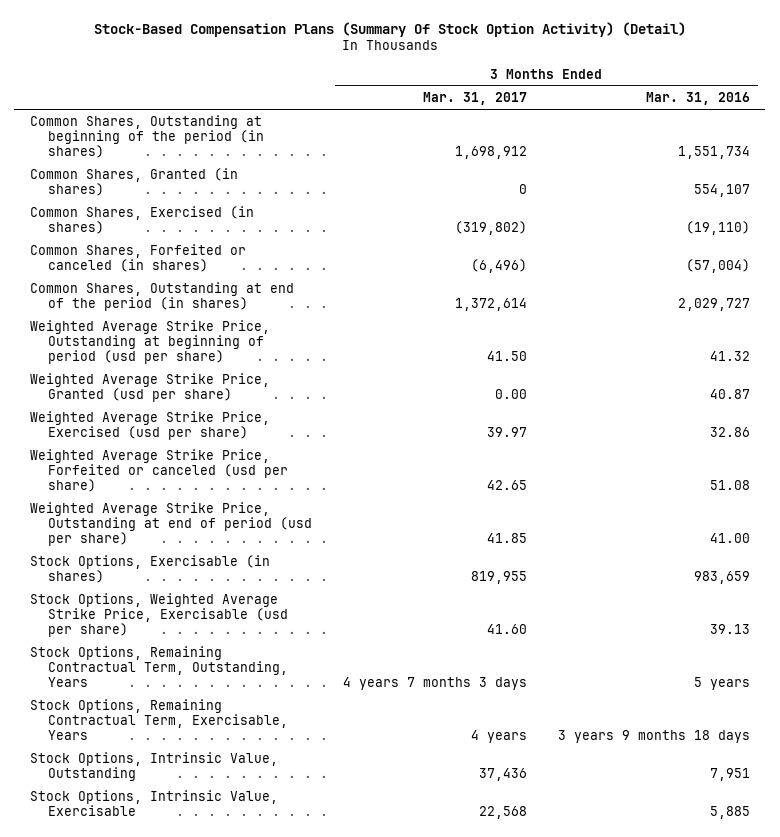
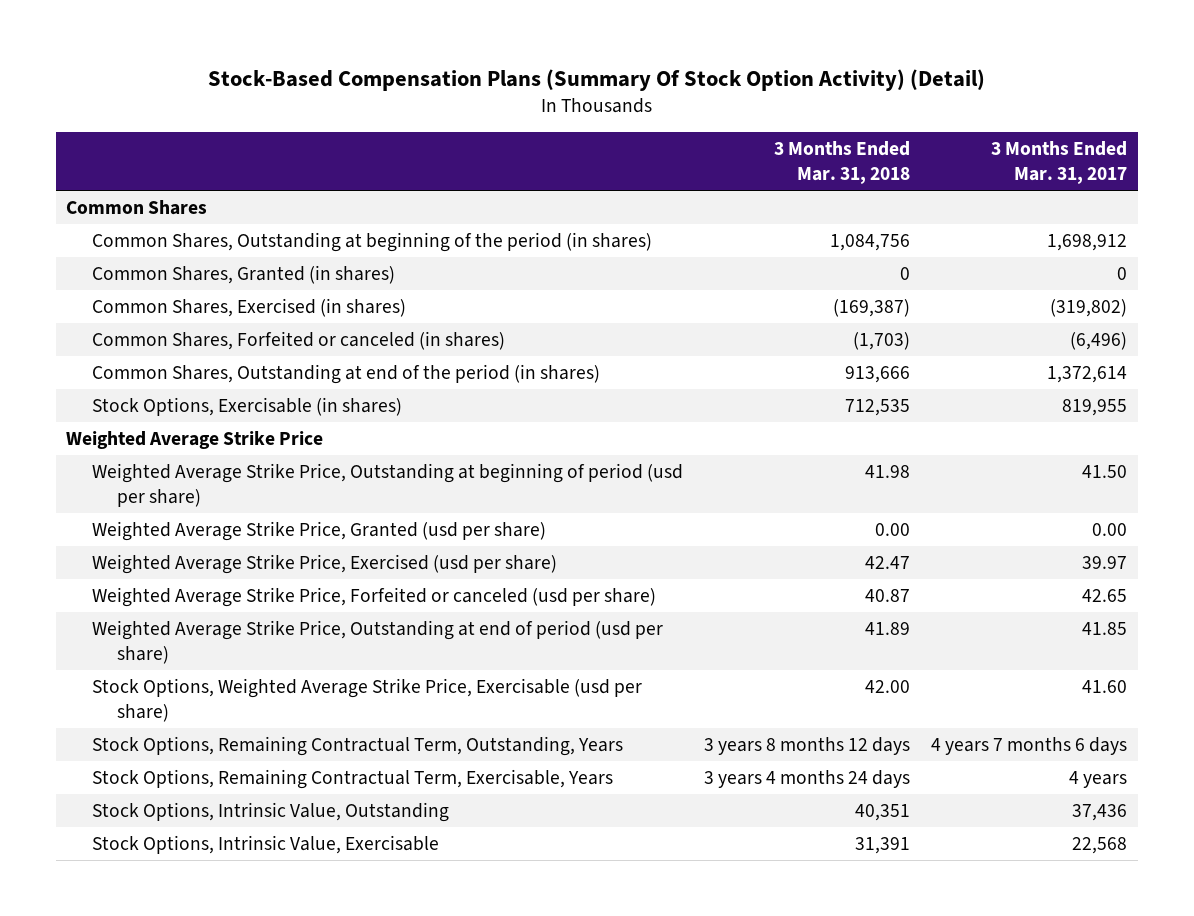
- | 3 Months Ended Mar. 31, 2017 | 3 Months Ended Mar. 31, 2016
+ | 3 Months Ended Mar. 31, 2018 | 3 Months Ended Mar. 31, 2017
+ Common Shares
moved up: Stock Options, Exercisable (in shares) | 712,535 | 819,955
+ Weighted Average Strike Price
- Stock Options, Remaining Contractual Term, Outstanding, Years | 4 years 7 months 3 days | 5 years
+ Stock Options, Remaining Contractual Term, Outstanding, Years | 3 years 8 months 12 days | 4 years 7 months 6 days

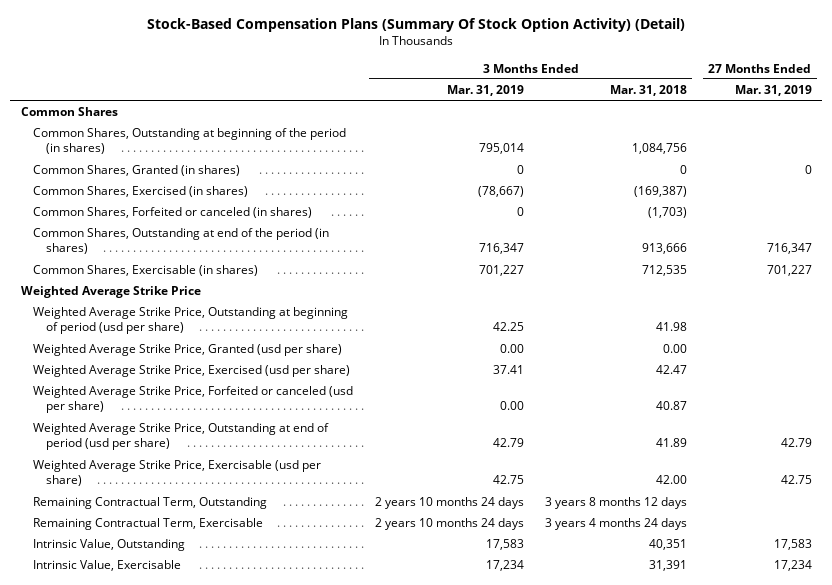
- | 3 Months Ended Mar. 31, 2018 | 3 Months Ended Mar. 31, 2017
+ | 3 Months Ended Mar. 31, 2019 | 3 Months Ended Mar. 31, 2018 | 27 Months Ended Mar. 31, 2019
- Stock Options, Exercisable (in shares) | 712,535 | 819,955
+ Common Shares, Exercisable (in shares) | 701,227 | 712,535 | 701,227
- Stock Options, Weighted Average Strike Price, Exercisable (usd per share) | 42.00 | 41.60
- Stock Options, Remaining Contractual Term, Outstanding, Years | 3 years 8 months 12 days | 4 years 7 months 6 days
- Stock Options, Remaining Contractual Term, Exercisable, Years | 3 years 4 months 24 days | 4 years
- Stock Options, Intrinsic Value, Outstanding | 40,351 | 37,436
- Stock Options, Intrinsic Value, Exercisable | 31,391 | 22,568
+ Weighted Average Strike Price, Exercisable (usd per share) | 42.75 | 42.00 | 42.75
+ Remaining Contractual Term, Outstanding | 2 years 10 months 24 days | 3 years 8 months 12 days |
+ Remaining Contractual Term, Exercisable | 2 years 10 months 24 days | 3 years 4 months 24 days |
+ Intrinsic Value, Outstanding | 17,583 | 40,351 | 17,583
+ Intrinsic Value, Exercisable | 17,234 | 31,391 | 17,234

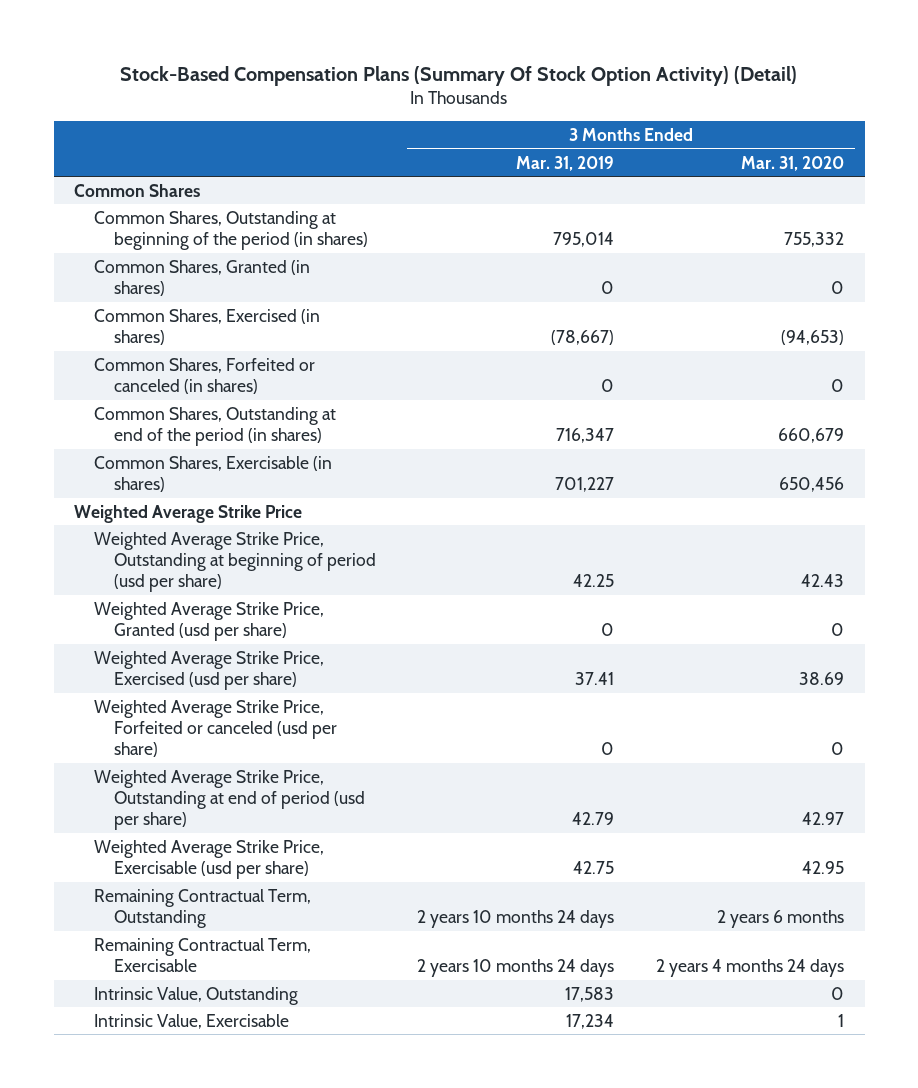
- | 3 Months Ended Mar. 31, 2019 | 3 Months Ended Mar. 31, 2018 | 27 Months Ended Mar. 31, 2019
+ | 3 Months Ended Mar. 31, 2019 | 3 Months Ended Mar. 31, 2020
- Weighted Average Strike Price, Granted (usd per share) | 0.00 | 0.00 |
+ Weighted Average Strike Price, Granted (usd per share) | 0 | 0
- Weighted Average Strike Price, Forfeited or canceled (usd per share) | 0.00 | 40.87 |
+ Weighted Average Strike Price, Forfeited or canceled (usd per share) | 0 | 0

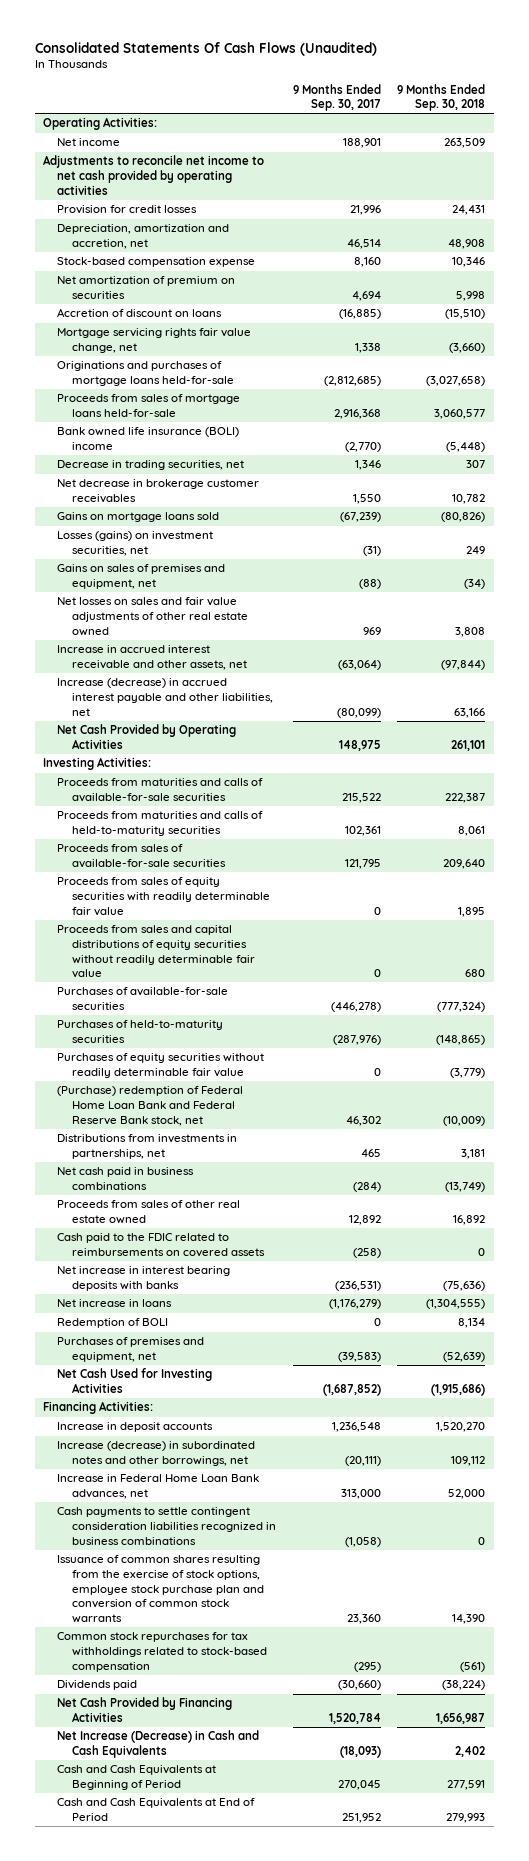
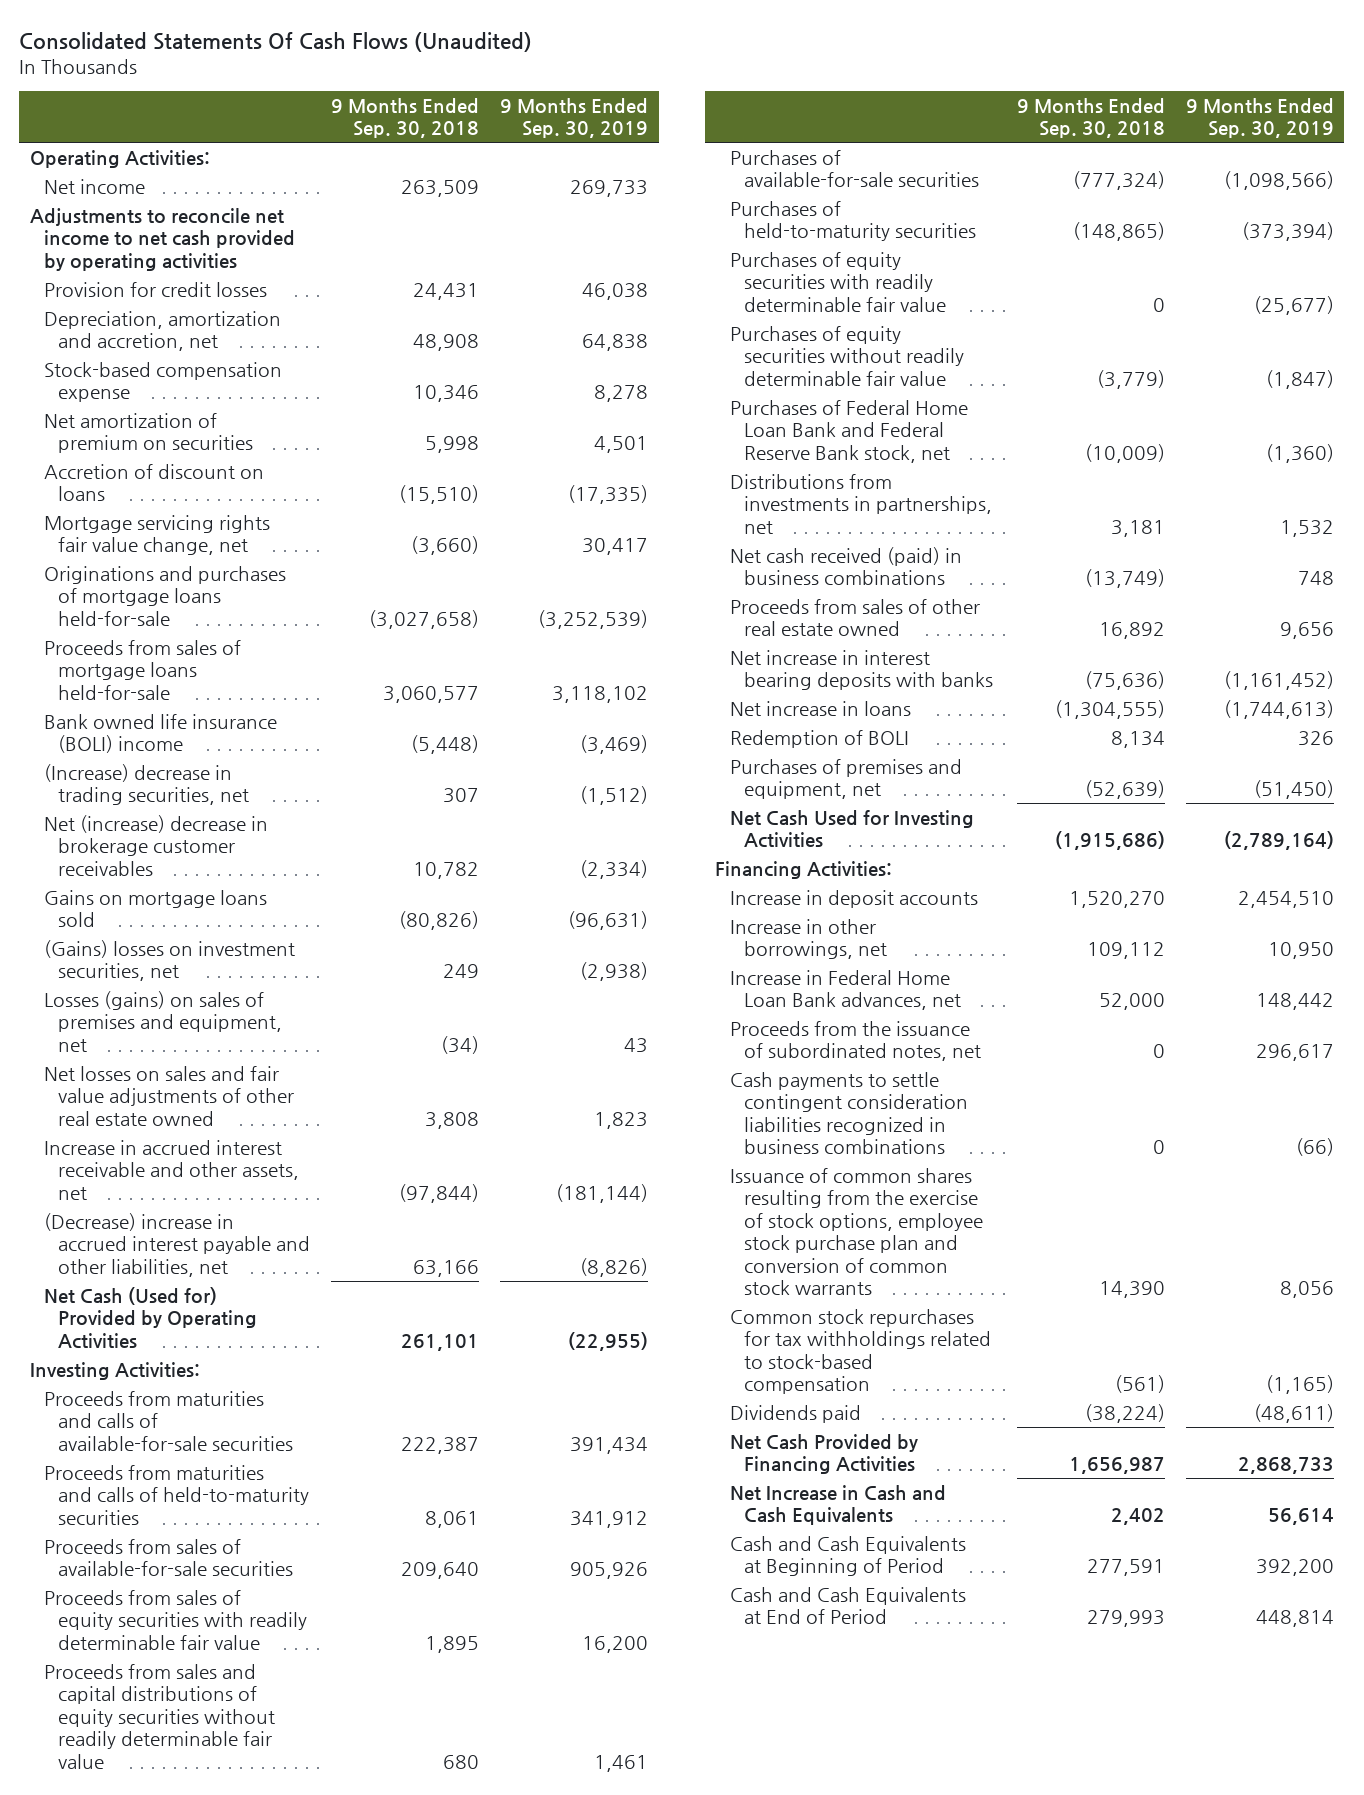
- | 9 Months Ended Sep. 30, 2017 | 9 Months Ended Sep. 30, 2018
+ | 9 Months Ended Sep. 30, 2018 | 9 Months Ended Sep. 30, 2019
- Decrease in trading securities, net | 1,346 | 307
- Net decrease in brokerage customer receivables | 1,550 | 10,782
+ (Increase) decrease in trading securities, net | 307 | (1,512)
+ Net (increase) decrease in brokerage customer receivables | 10,782 | (2,334)
- Losses (gains) on investment securities, net | (31) | 249
- Gains on sales of premises and equipment, net | (88) | (34)
+ (Gains) losses on investment securities, net | 249 | (2,938)
+ Losses (gains) on sales of premises and equipment, net | (34) | 43
- Increase (decrease) in accrued interest payable and other liabilities, net | (80,099) | 63,166
- Net Cash Provided by Operating Activities | 148,975 | 261,101
+ (Decrease) increase in accrued interest payable and other liabilities, net | 63,166 | (8,826)
+ Net Cash (Used for) Provided by Operating Activities | 261,101 | (22,955)
+ Purchases of equity securities with readily determinable fair value | 0 | (25,677)
- (Purchase) redemption of Federal Home Loan Bank and Federal Reserve Bank stock, net | 46,302 | (10,009)
+ Purchases of Federal Home Loan Bank and Federal Reserve Bank stock, net | (10,009) | (1,360)
- Net cash paid in business combinations | (284) | (13,749)
+ Net cash received (paid) in business combinations | (13,749) | 748
- Cash paid to the FDIC related to reimbursements on covered assets | (258) | 0
- Increase (decrease) in subordinated notes and other borrowings, net | (20,111) | 109,112
+ Increase in other borrowings, net | 109,112 | 10,950
+ Proceeds from the issuance of subordinated notes, net | 0 | 296,617
- Net Increase (Decrease) in Cash and Cash Equivalents | (18,093) | 2,402
+ Net Increase in Cash and Cash Equivalents | 2,402 | 56,614

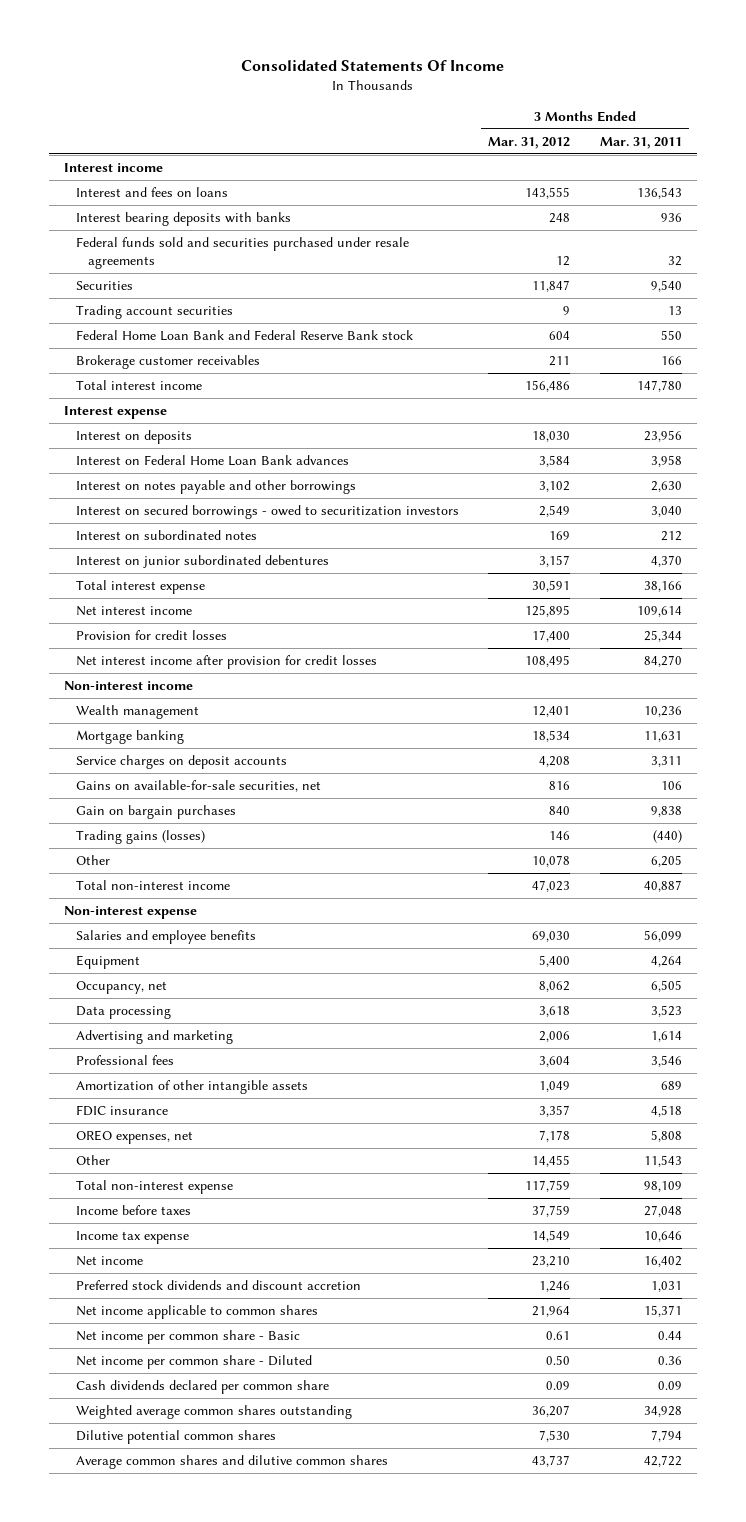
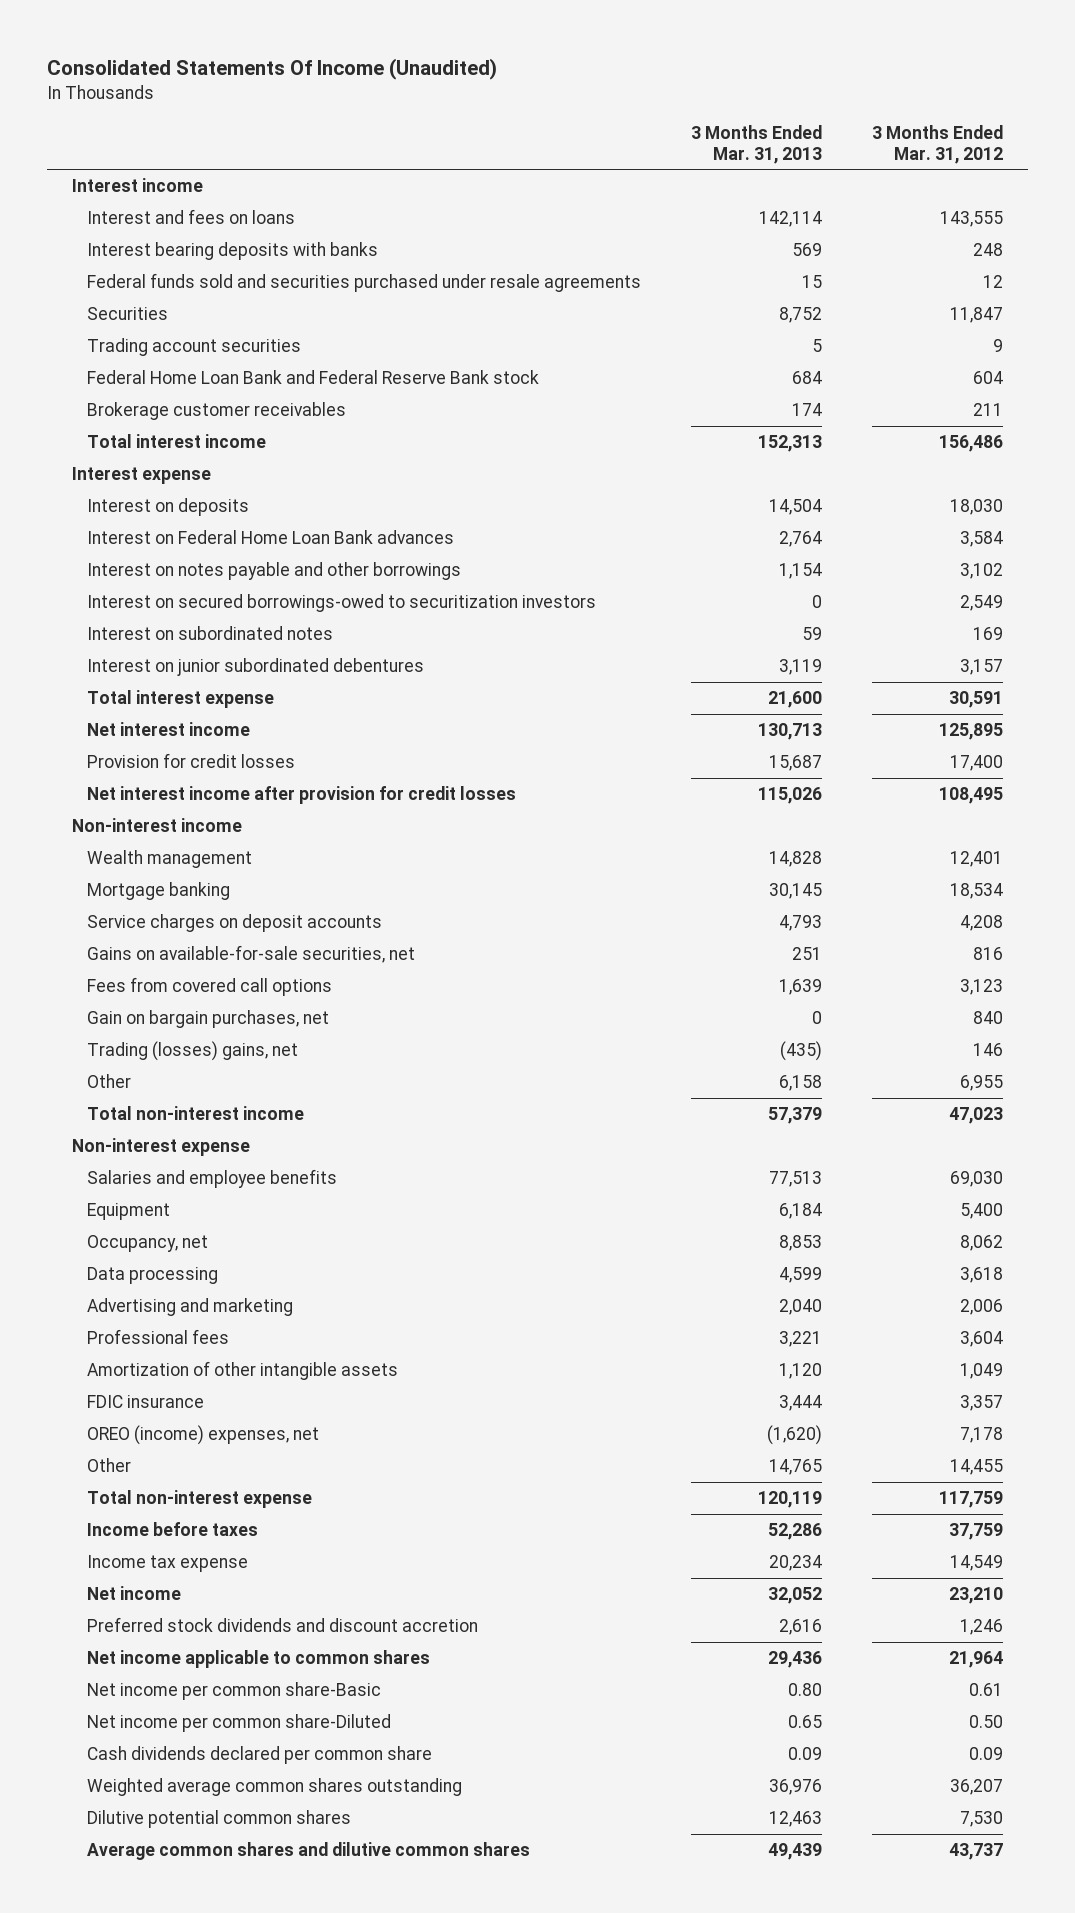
- Consolidated Statements Of Income
+ Consolidated Statements Of Income (Unaudited)
- | 3 Months Ended Mar. 31, 2012 | 3 Months Ended Mar. 31, 2011
+ | 3 Months Ended Mar. 31, 2013 | 3 Months Ended Mar. 31, 2012
- Interest on secured borrowings - owed to securitization investors | 2,549 | 3,040
+ Interest on secured borrowings-owed to securitization investors | 0 | 2,549
- Gain on bargain purchases | 840 | 9,838
- Trading gains (losses) | 146 | (440)
- Other | 10,078 | 6,205
+ Fees from covered call options | 1,639 | 3,123
+ Gain on bargain purchases, net | 0 | 840
+ Trading (losses) gains, net | (435) | 146
+ Other | 6,158 | 6,955
- OREO expenses, net | 7,178 | 5,808
+ OREO (income) expenses, net | (1,620) | 7,178
- Net income per common share - Basic | 0.61 | 0.44
- Net income per common share - Diluted | 0.50 | 0.36
+ Net income per common share-Basic | 0.80 | 0.61
+ Net income per common share-Diluted | 0.65 | 0.50

